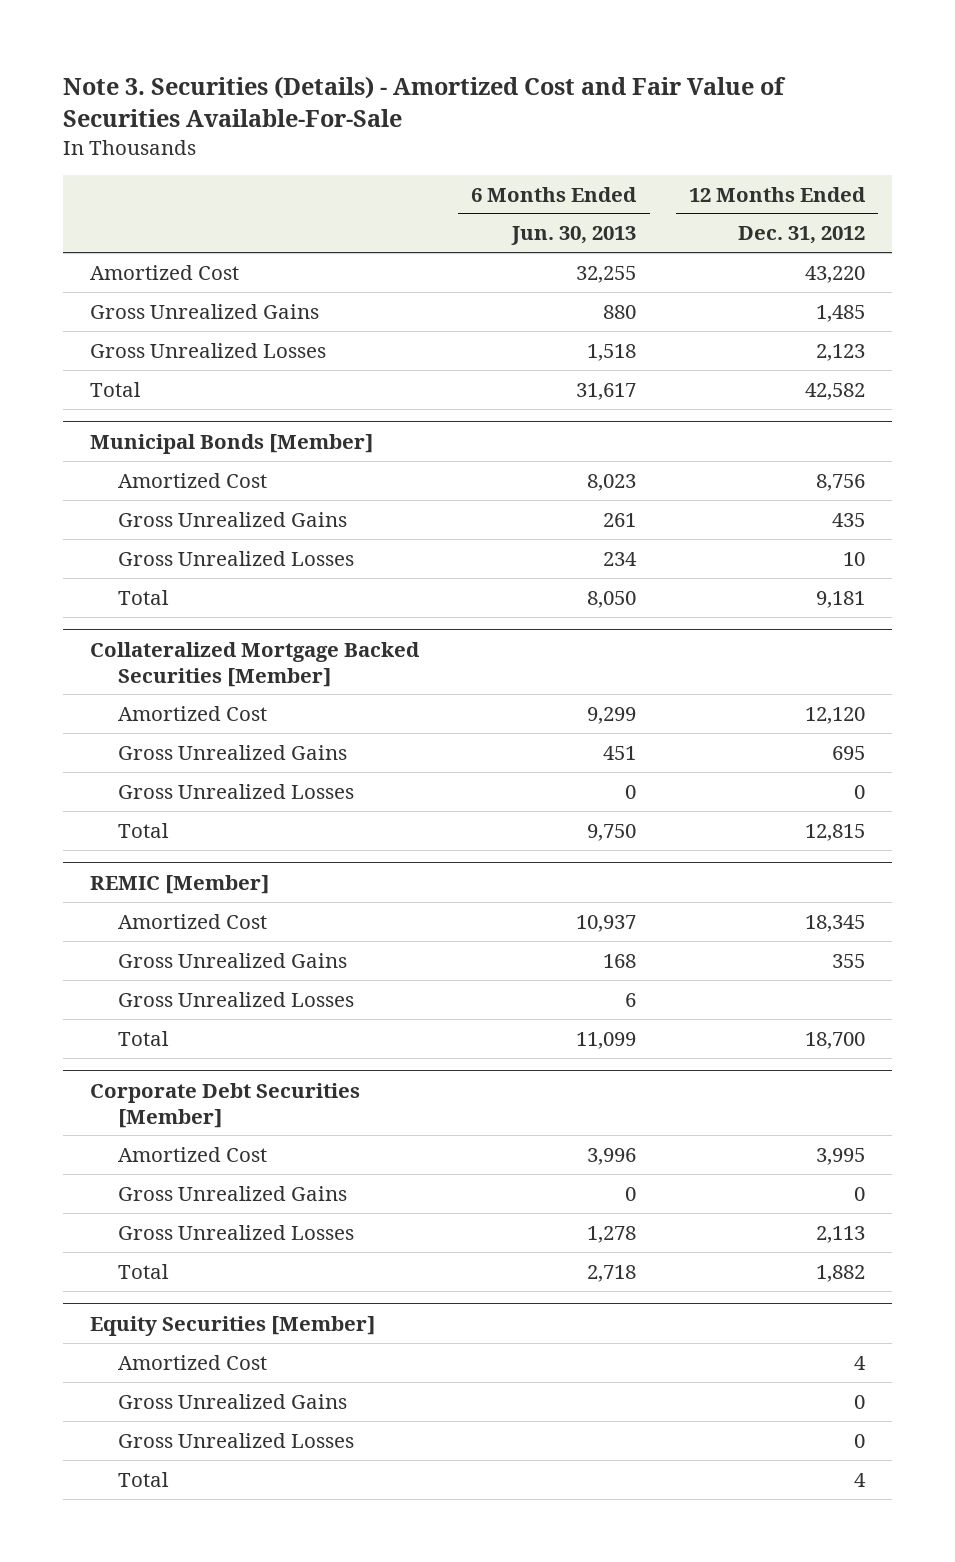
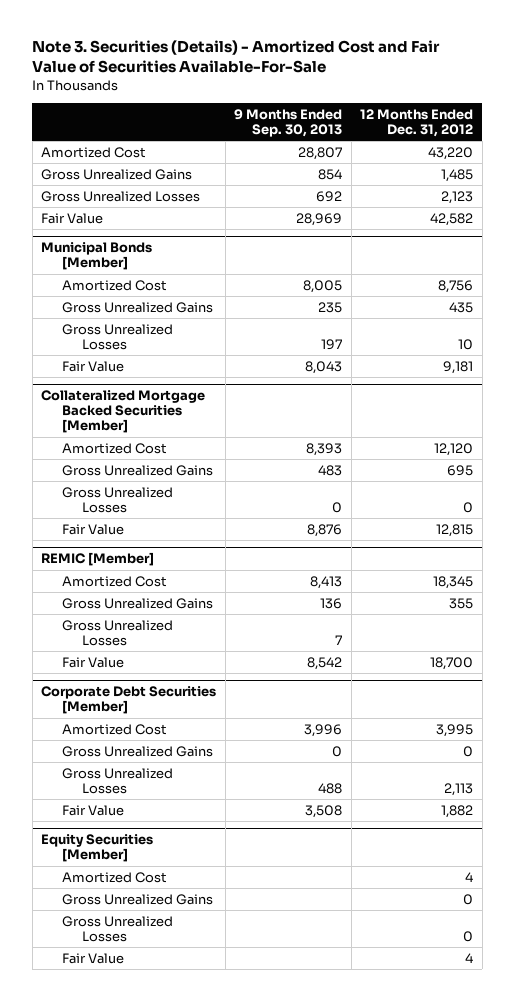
- | 6 Months Ended Jun. 30, 2013 | 12 Months Ended Dec. 31, 2012
+ | 9 Months Ended Sep. 30, 2013 | 12 Months Ended Dec. 31, 2012
- Total | 31,617 | 42,582
+ Fair Value | 28,969 | 42,582
@ Municipal Bonds [Member]
- Total | 8,050 | 9,181
+ Fair Value | 8,043 | 9,181
@ Collateralized Mortgage Backed Securities [Member]
- Total | 9,750 | 12,815
+ Fair Value | 8,876 | 12,815
@ REMIC [Member]
- Total | 11,099 | 18,700
+ Fair Value | 8,542 | 18,700
@ Corporate Debt Securities [Member]
- Total | 2,718 | 1,882
+ Fair Value | 3,508 | 1,882
@ Equity Securities [Member]
- Total | | 4
+ Fair Value | | 4

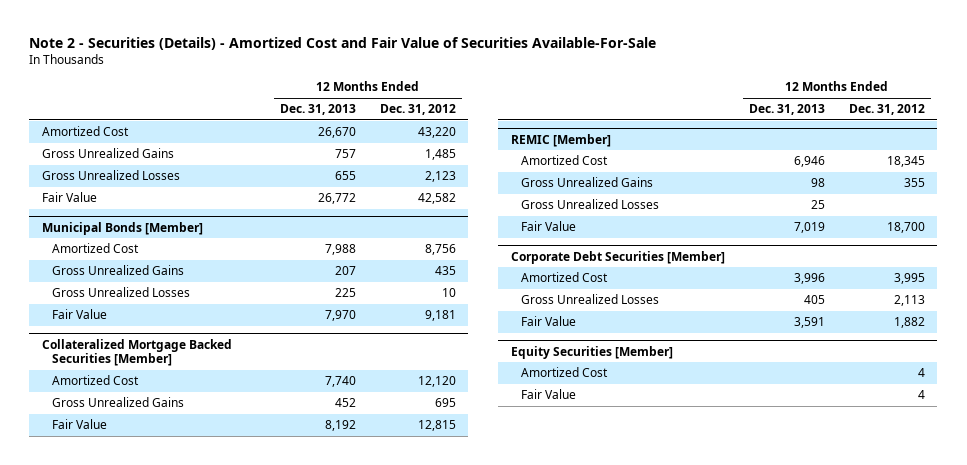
- Note 3. Securities (Details) - Amortized Cost and Fair Value of Securities Available-For-Sale
+ Note 2 - Securities (Details) - Amortized Cost and Fair Value of Securities Available-For-Sale
- | 9 Months Ended Sep. 30, 2013 | 12 Months Ended Dec. 31, 2012
+ | 12 Months Ended Dec. 31, 2013 | 12 Months Ended Dec. 31, 2012
@ Collateralized Mortgage Backed Securities [Member]
- Gross Unrealized Losses | 0 | 0
@ Corporate Debt Securities [Member]
- Gross Unrealized Gains | 0 | 0
@ Equity Securities [Member]
- Gross Unrealized Gains | | 0
- Gross Unrealized Losses | | 0

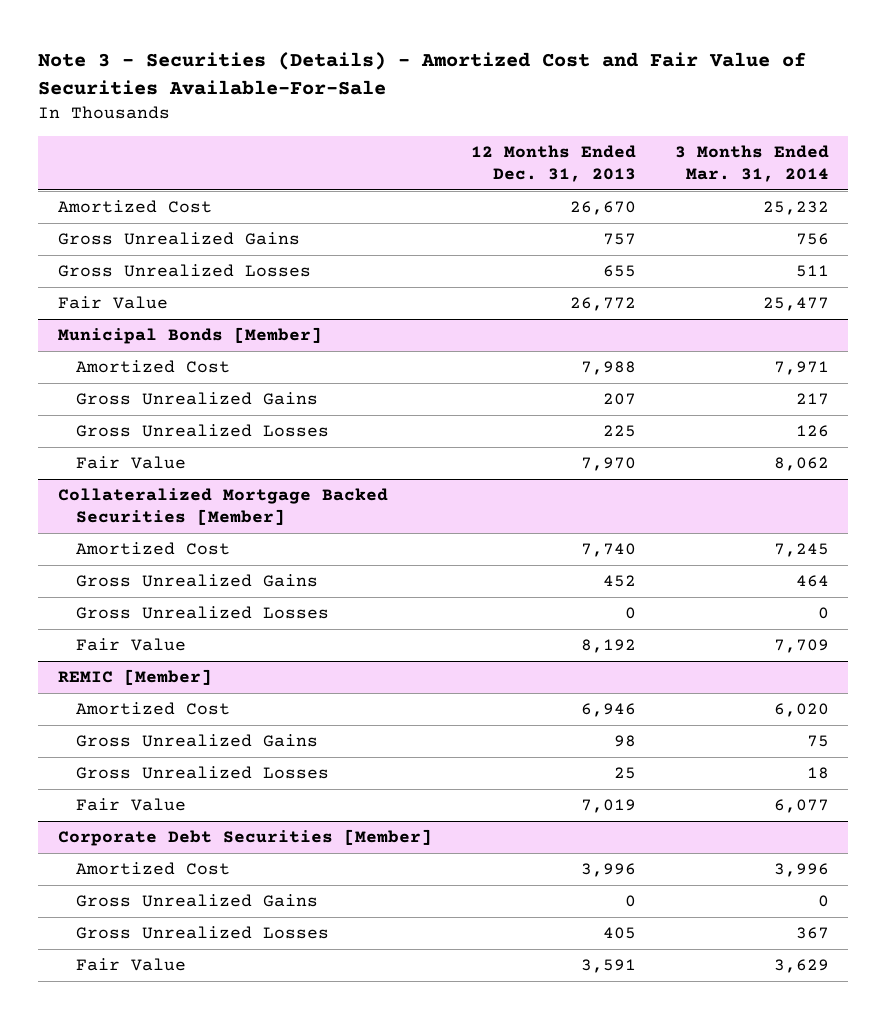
- Note 2 - Securities (Details) - Amortized Cost and Fair Value of Securities Available-For-Sale
+ Note 3 - Securities (Details) - Amortized Cost and Fair Value of Securities Available-For-Sale
- | 12 Months Ended Dec. 31, 2013 | 12 Months Ended Dec. 31, 2012
+ | 12 Months Ended Dec. 31, 2013 | 3 Months Ended Mar. 31, 2014
@ Collateralized Mortgage Backed Securities [Member]
+ Gross Unrealized Losses | 0 | 0
@ Corporate Debt Securities [Member]
+ Gross Unrealized Gains | 0 | 0
- Equity Securities [Member]
- Amortized Cost | | 4
- Fair Value | | 4

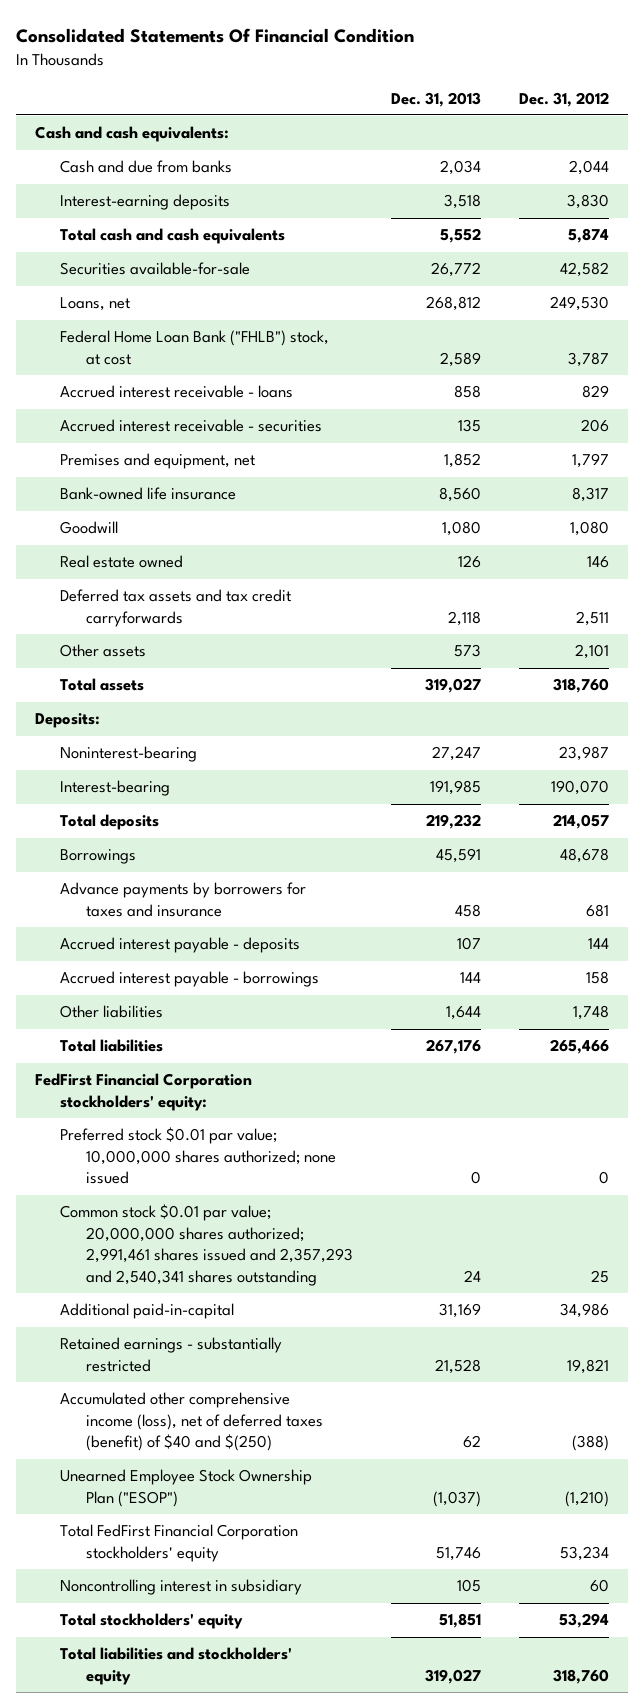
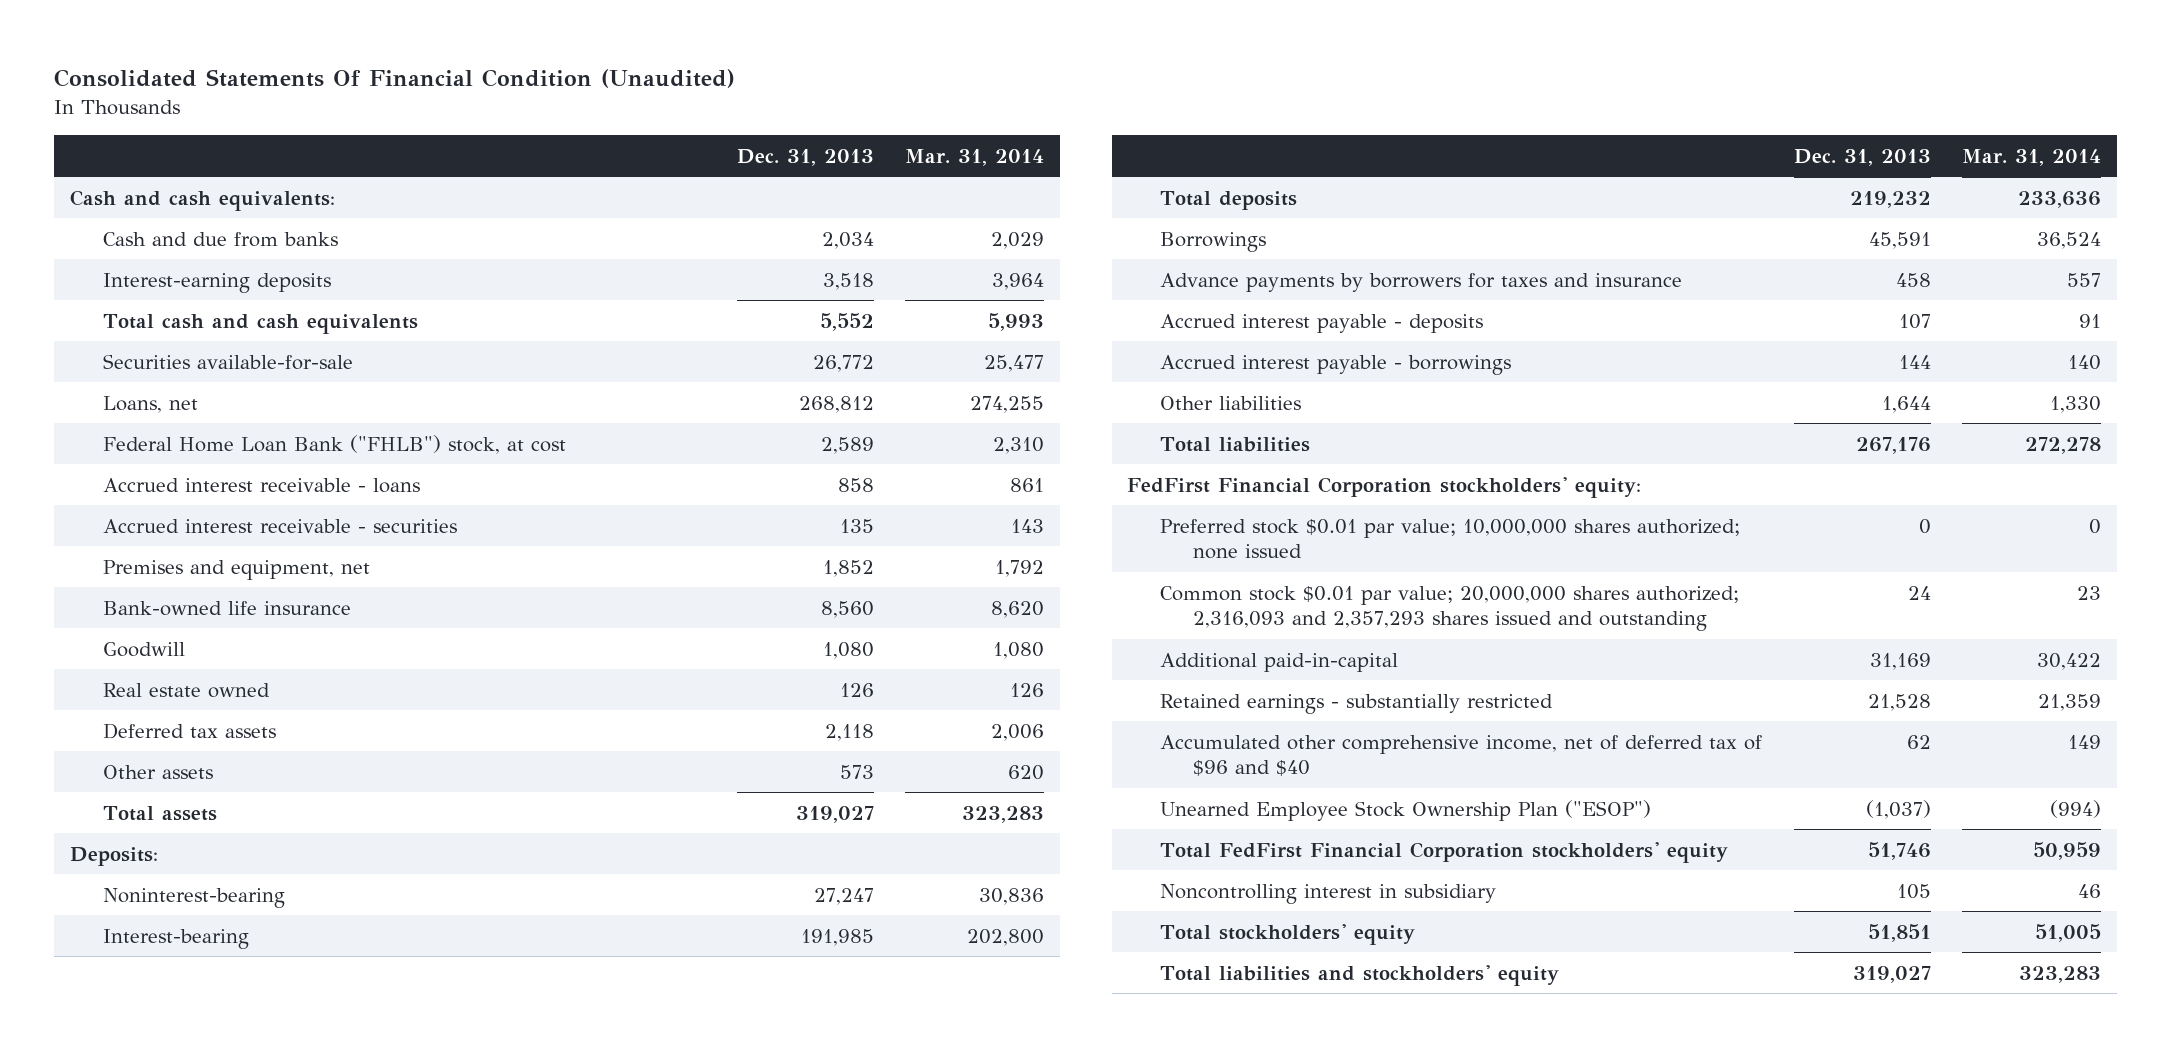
- Consolidated Statements Of Financial Condition
+ Consolidated Statements Of Financial Condition (Unaudited)
- | Dec. 31, 2013 | Dec. 31, 2012
+ | Dec. 31, 2013 | Mar. 31, 2014
- Deferred tax assets and tax credit carryforwards | 2,118 | 2,511
+ Deferred tax assets | 2,118 | 2,006
- Common stock $0.01 par value; 20,000,000 shares authorized; 2,991,461 shares issued and 2,357,293 and 2,540,341 shares outstanding | 24 | 25
+ Common stock $0.01 par value; 20,000,000 shares authorized; 2,316,093 and 2,357,293 shares issued and outstanding | 24 | 23
- Accumulated other comprehensive income (loss), net of deferred taxes (benefit) of $40 and $(250) | 62 | (388)
+ Accumulated other comprehensive income, net of deferred tax of $96 and $40 | 62 | 149

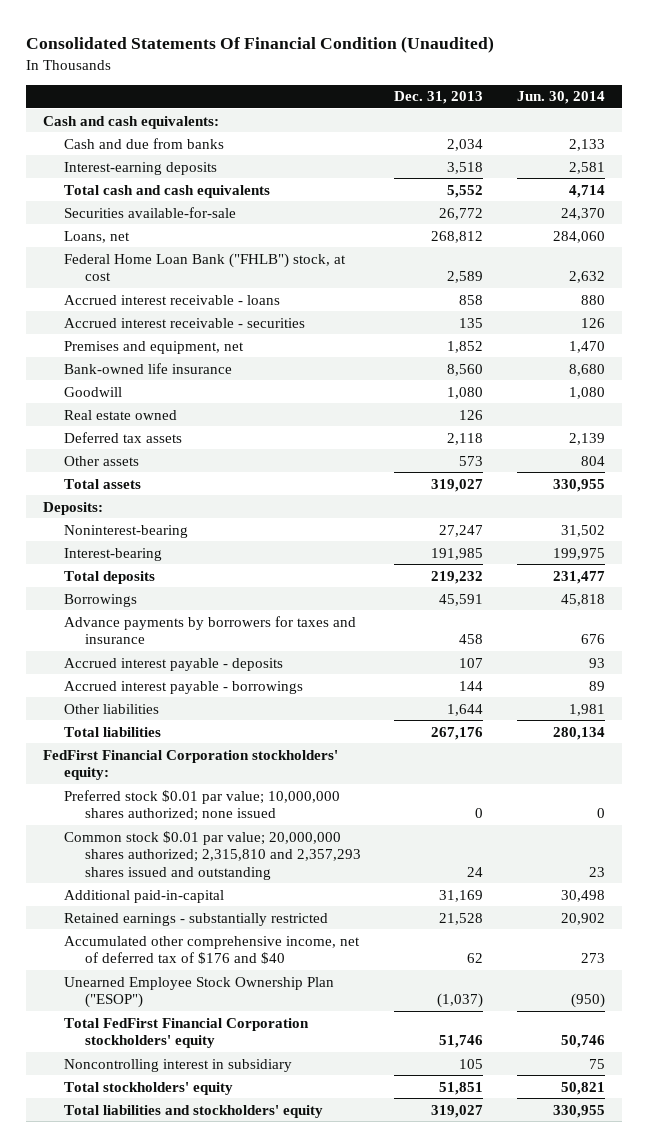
- | Dec. 31, 2013 | Mar. 31, 2014
+ | Dec. 31, 2013 | Jun. 30, 2014
- Common stock $0.01 par value; 20,000,000 shares authorized; 2,316,093 and 2,357,293 shares issued and outstanding | 24 | 23
+ Common stock $0.01 par value; 20,000,000 shares authorized; 2,315,810 and 2,357,293 shares issued and outstanding | 24 | 23
- Accumulated other comprehensive income, net of deferred tax of $96 and $40 | 62 | 149
+ Accumulated other comprehensive income, net of deferred tax of $176 and $40 | 62 | 273

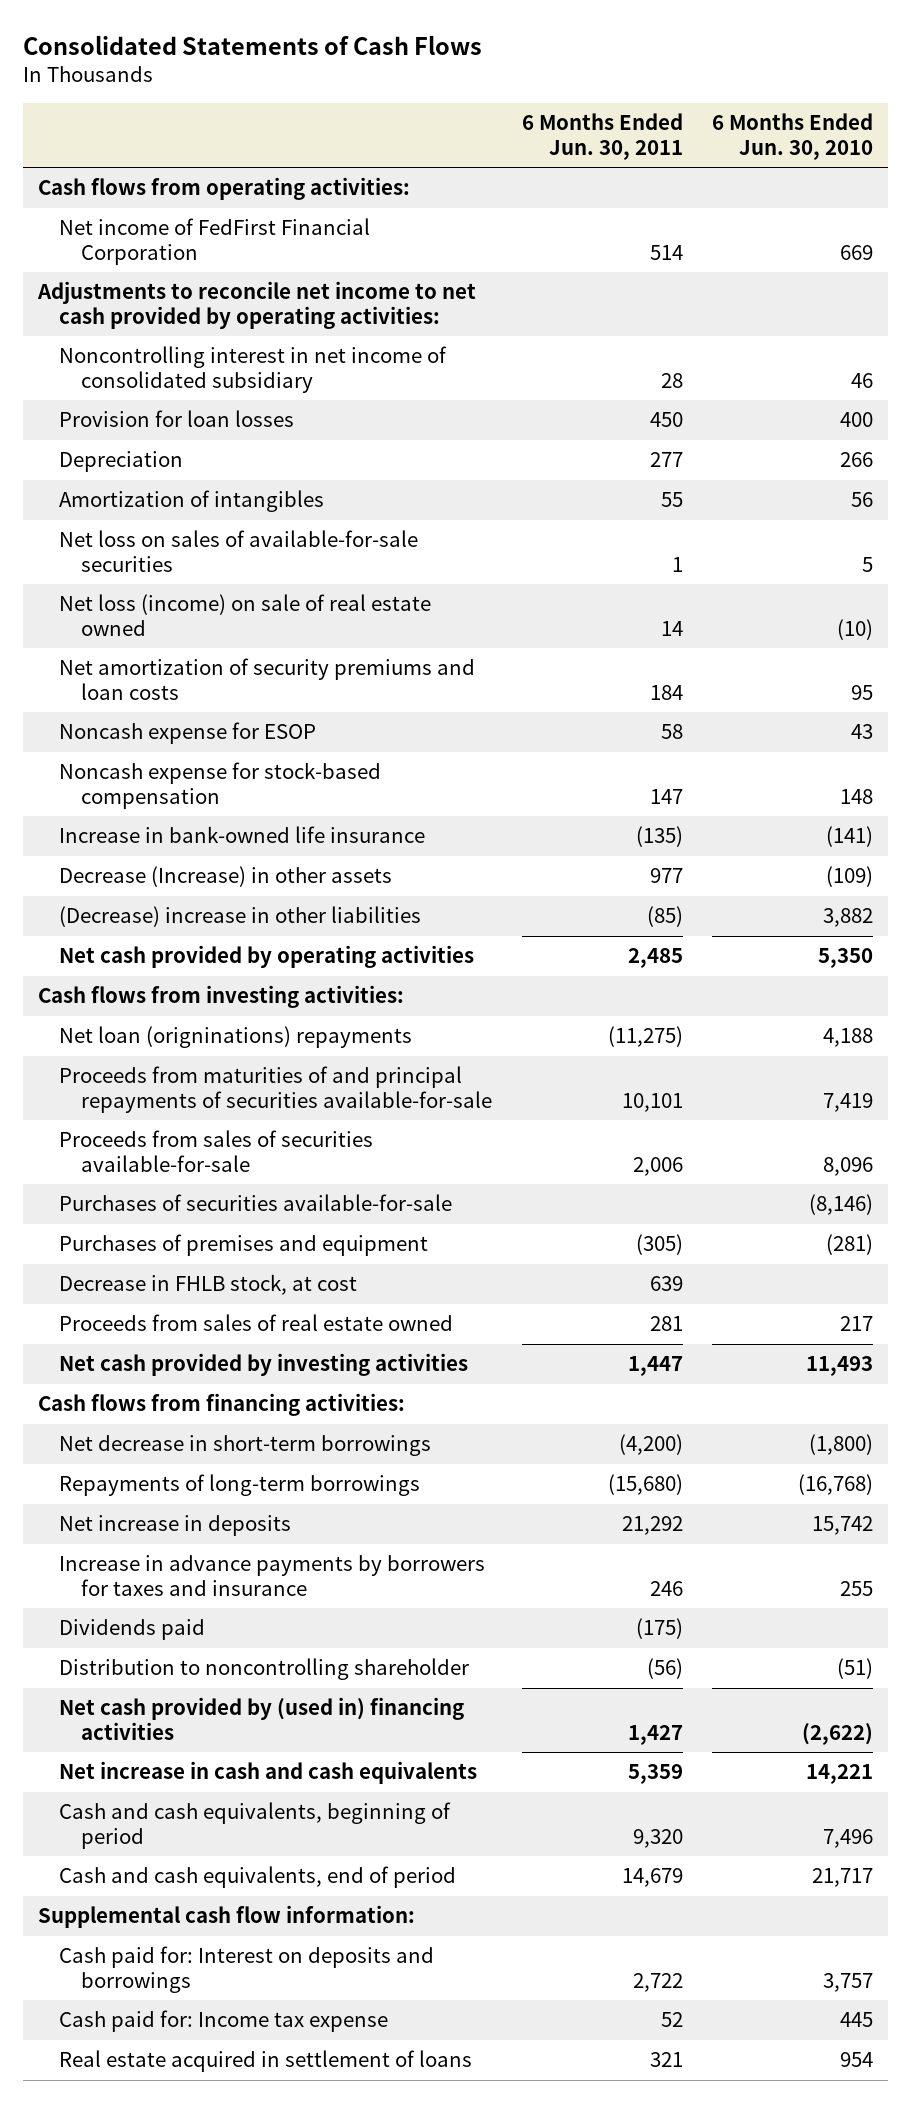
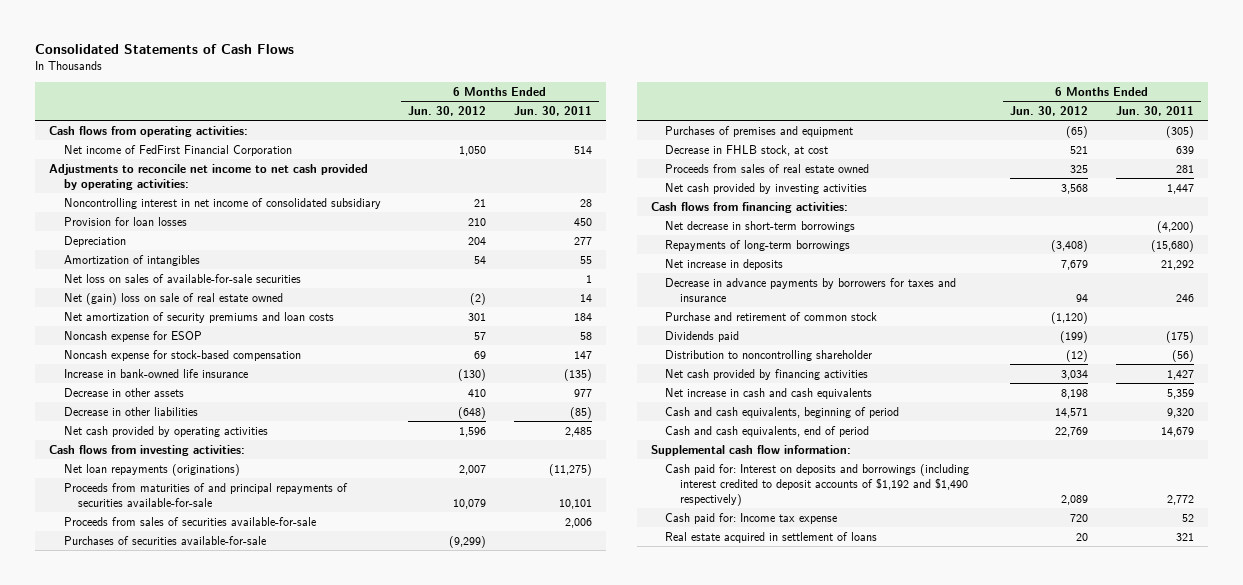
- | 6 Months Ended Jun. 30, 2011 | 6 Months Ended Jun. 30, 2010
+ | 6 Months Ended Jun. 30, 2012 | 6 Months Ended Jun. 30, 2011
- Net loss (income) on sale of real estate owned | 14 | (10)
+ Net (gain) loss on sale of real estate owned | (2) | 14
- Decrease (Increase) in other assets | 977 | (109)
- (Decrease) increase in other liabilities | (85) | 3,882
+ Decrease in other assets | 410 | 977
+ Decrease in other liabilities | (648) | (85)
- Net loan (origninations) repayments | (11,275) | 4,188
+ Net loan repayments (originations) | 2,007 | (11,275)
- Increase in advance payments by borrowers for taxes and insurance | 246 | 255
+ Decrease in advance payments by borrowers for taxes and insurance | 94 | 246
+ Purchase and retirement of common stock | (1,120) |
- Net cash provided by (used in) financing activities | 1,427 | (2,622)
+ Net cash provided by financing activities | 3,034 | 1,427
- Cash paid for: Interest on deposits and borrowings | 2,722 | 3,757
+ Cash paid for: Interest on deposits and borrowings (including interest credited to deposit accounts of $1,192 and $1,490 respectively) | 2,089 | 2,772

